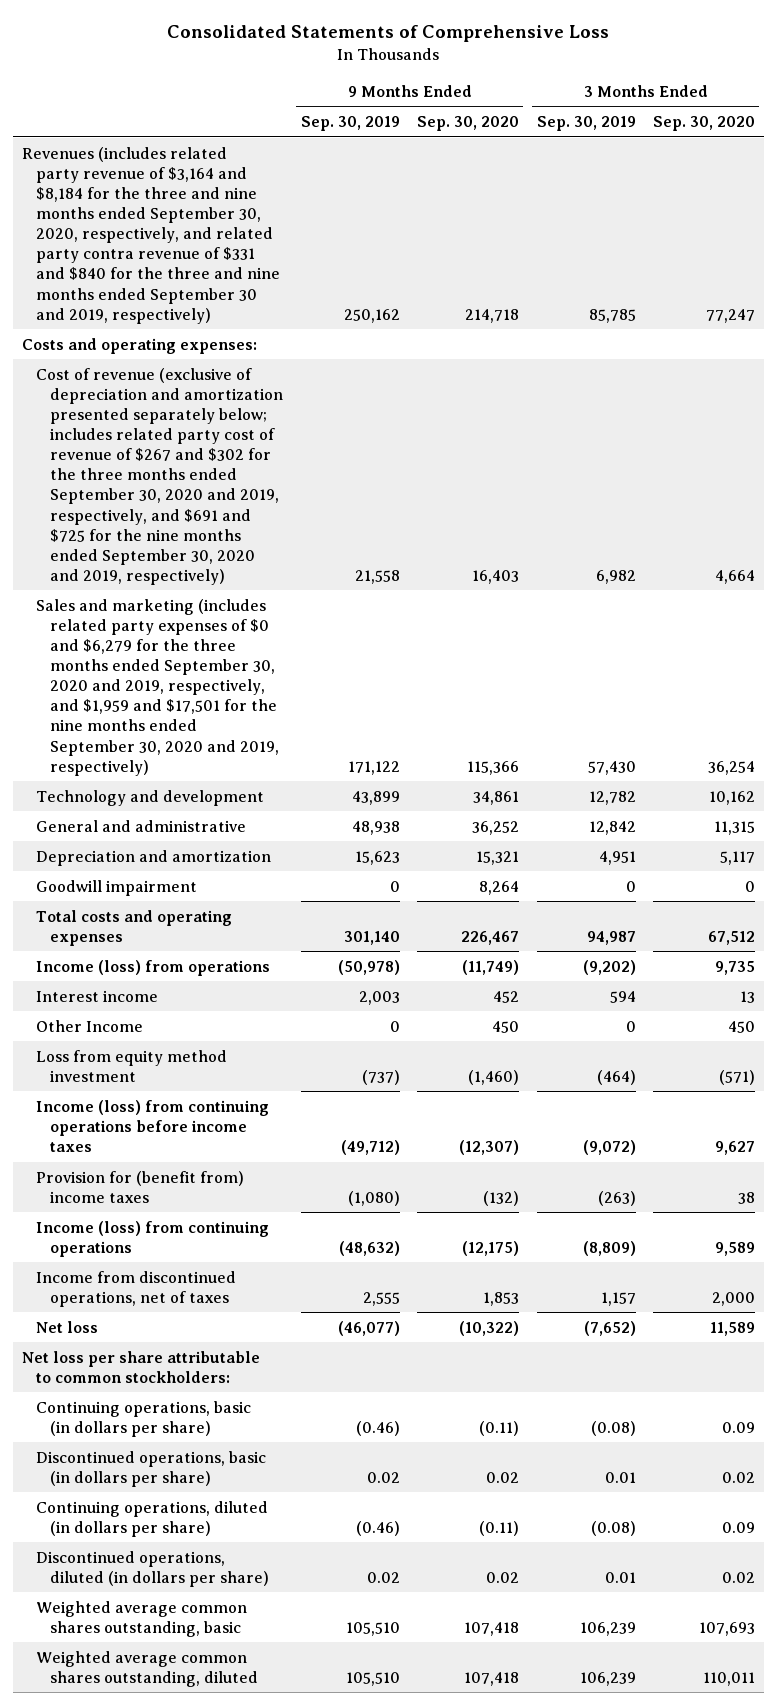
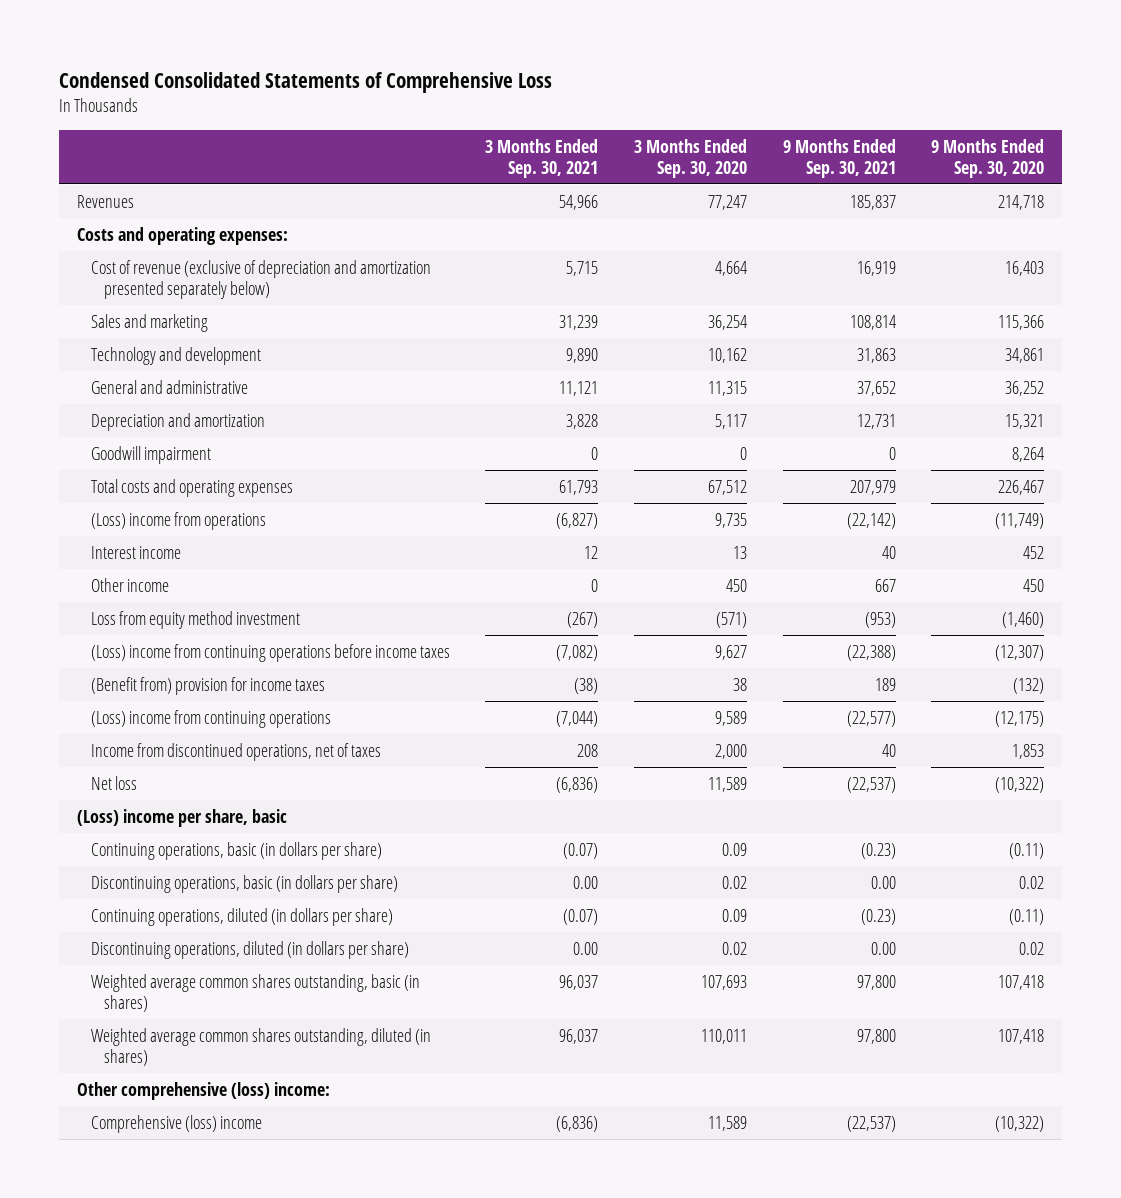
- Consolidated Statements of Comprehensive Loss
+ Condensed Consolidated Statements of Comprehensive Loss
- | 9 Months Ended Sep. 30, 2019 | 9 Months Ended Sep. 30, 2020 | 3 Months Ended Sep. 30, 2019 | 3 Months Ended Sep. 30, 2020
+ | 3 Months Ended Sep. 30, 2021 | 3 Months Ended Sep. 30, 2020 | 9 Months Ended Sep. 30, 2021 | 9 Months Ended Sep. 30, 2020
- Revenues (includes related party revenue of $3,164 and $8,184 for the three and nine months ended September 30, 2020, respectively, and related party contra revenue of $331 and $840 for the three and nine months ended September 30 and 2019, respectively) | 250,162 | 214,718 | 85,785 | 77,247
+ Revenues | 54,966 | 77,247 | 185,837 | 214,718
- Cost of revenue (exclusive of depreciation and amortization presented separately below; includes related party cost of revenue of $267 and $302 for the three months ended September 30, 2020 and 2019, respectively, and $691 and $725 for the nine months ended September 30, 2020 and 2019, respectively) | 21,558 | 16,403 | 6,982 | 4,664
- Sales and marketing (includes related party expenses of $0 and $6,279 for the three months ended September 30, 2020 and 2019, respectively, and $1,959 and $17,501 for the nine months ended September 30, 2020 and 2019, respectively) | 171,122 | 115,366 | 57,430 | 36,254
+ Cost of revenue (exclusive of depreciation and amortization presented separately below) | 5,715 | 4,664 | 16,919 | 16,403
+ Sales and marketing | 31,239 | 36,254 | 108,814 | 115,366
- Income (loss) from operations | (50,978) | (11,749) | (9,202) | 9,735
+ (Loss) income from operations | (6,827) | 9,735 | (22,142) | (11,749)
- Other Income | 0 | 450 | 0 | 450
+ Other income | 0 | 450 | 667 | 450
- Income (loss) from continuing operations before income taxes | (49,712) | (12,307) | (9,072) | 9,627
- Provision for (benefit from) income taxes | (1,080) | (132) | (263) | 38
- Income (loss) from continuing operations | (48,632) | (12,175) | (8,809) | 9,589
+ (Loss) income from continuing operations before income taxes | (7,082) | 9,627 | (22,388) | (12,307)
+ (Benefit from) provision for income taxes | (38) | 38 | 189 | (132)
+ (Loss) income from continuing operations | (7,044) | 9,589 | (22,577) | (12,175)
- Net loss per share attributable to common stockholders:
+ (Loss) income per share, basic
- Discontinued operations, basic (in dollars per share) | 0.02 | 0.02 | 0.01 | 0.02
+ Discontinuing operations, basic (in dollars per share) | 0.00 | 0.02 | 0.00 | 0.02
- Discontinued operations, diluted (in dollars per share) | 0.02 | 0.02 | 0.01 | 0.02
- Weighted average common shares outstanding, basic | 105,510 | 107,418 | 106,239 | 107,693
- Weighted average common shares outstanding, diluted | 105,510 | 107,418 | 106,239 | 110,011
+ Discontinuing operations, diluted (in dollars per share) | 0.00 | 0.02 | 0.00 | 0.02
+ Weighted average common shares outstanding, basic (in shares) | 96,037 | 107,693 | 97,800 | 107,418
+ Weighted average common shares outstanding, diluted (in shares) | 96,037 | 110,011 | 97,800 | 107,418
+ Other comprehensive (loss) income:
+ Comprehensive (loss) income | (6,836) | 11,589 | (22,537) | (10,322)

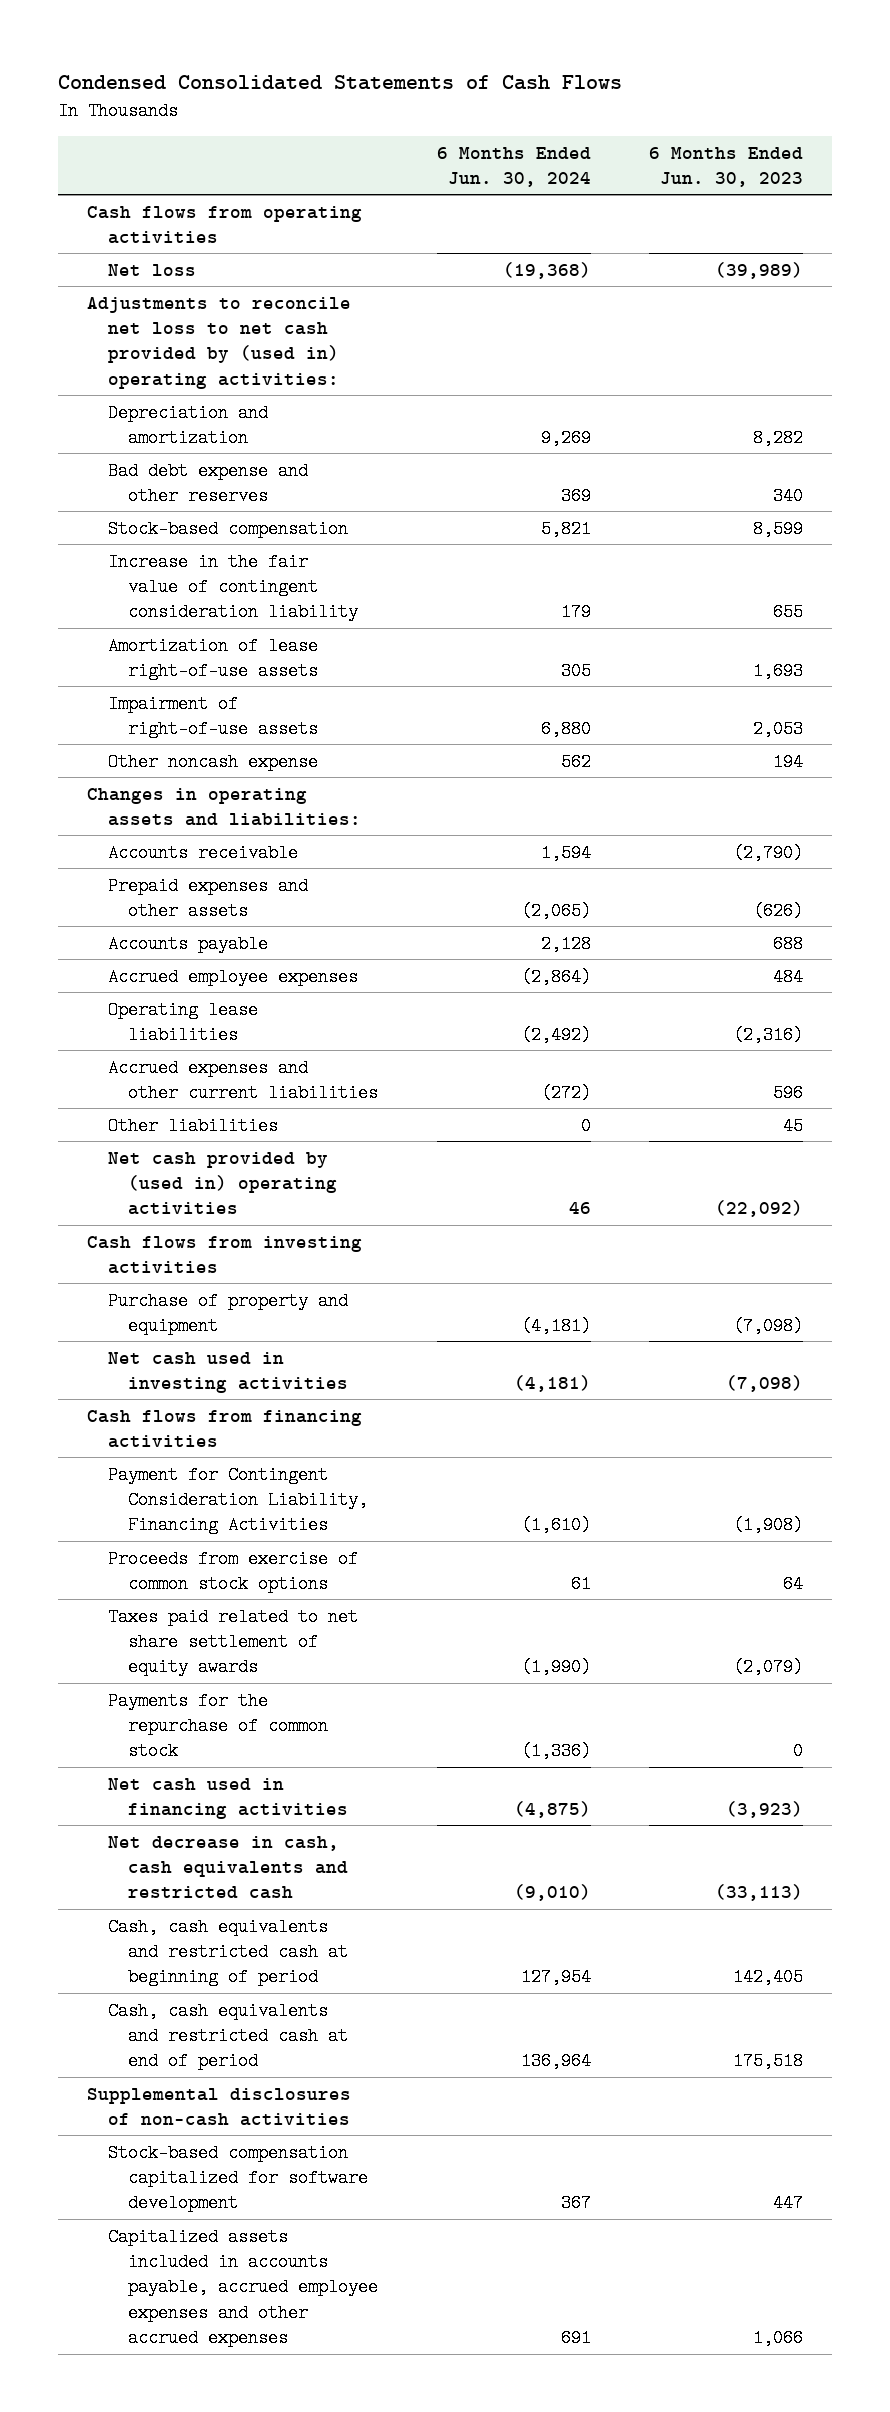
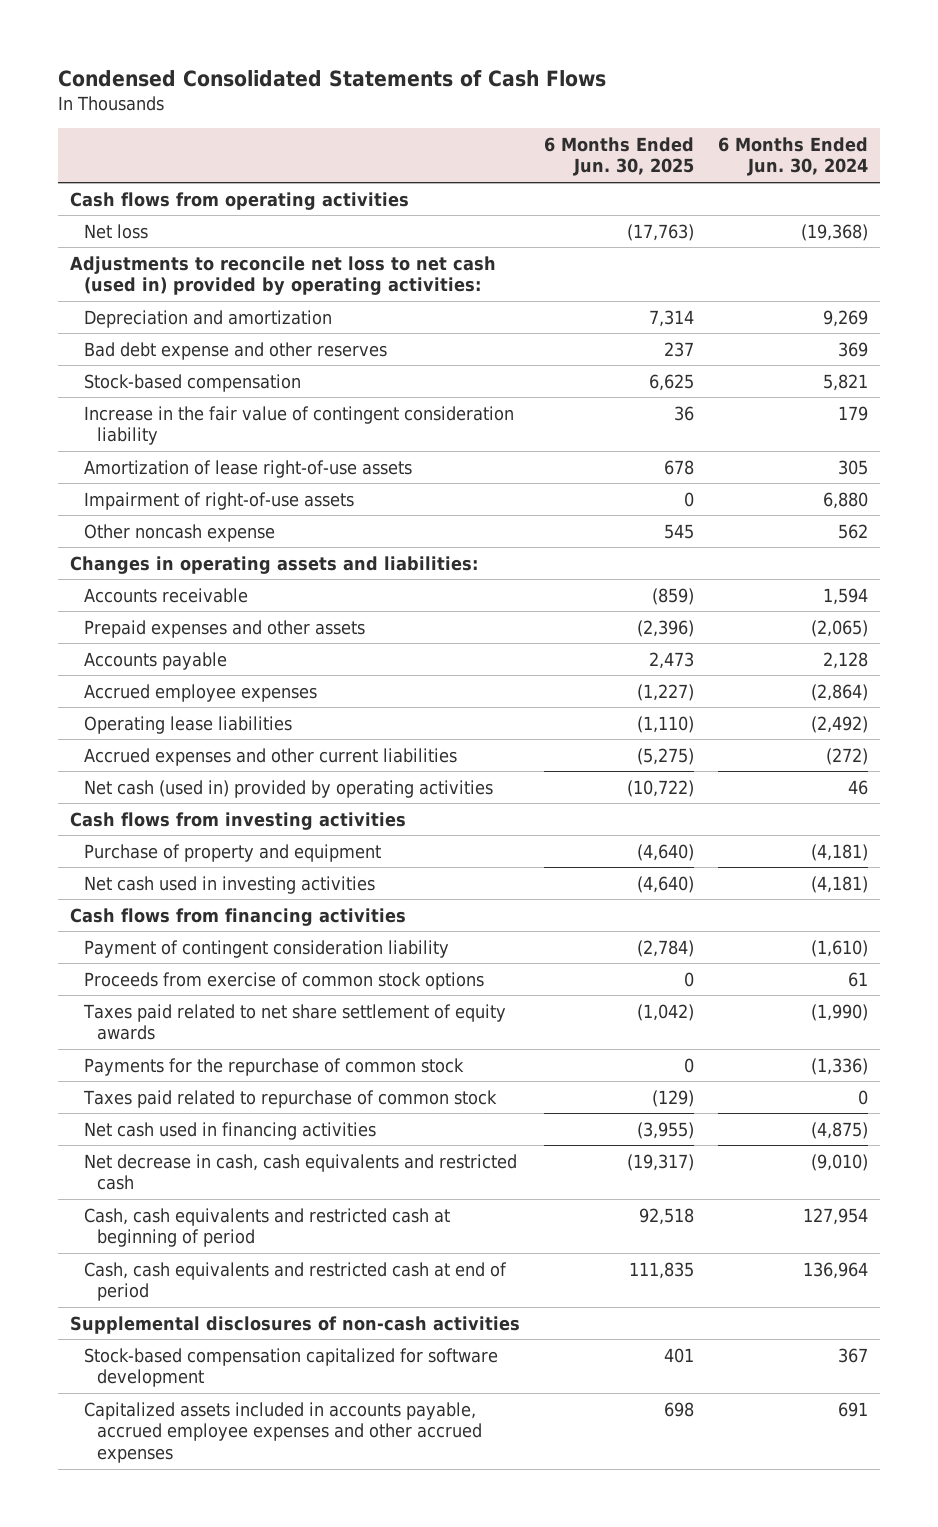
- | 6 Months Ended Jun. 30, 2024 | 6 Months Ended Jun. 30, 2023
+ | 6 Months Ended Jun. 30, 2025 | 6 Months Ended Jun. 30, 2024
- Adjustments to reconcile net loss to net cash provided by (used in) operating activities:
+ Adjustments to reconcile net loss to net cash (used in) provided by operating activities:
- Other liabilities | 0 | 45
- Net cash provided by (used in) operating activities | 46 | (22,092)
+ Net cash (used in) provided by operating activities | (10,722) | 46
- Payment for Contingent Consideration Liability, Financing Activities | (1,610) | (1,908)
+ Payment of contingent consideration liability | (2,784) | (1,610)
+ Taxes paid related to repurchase of common stock | (129) | 0

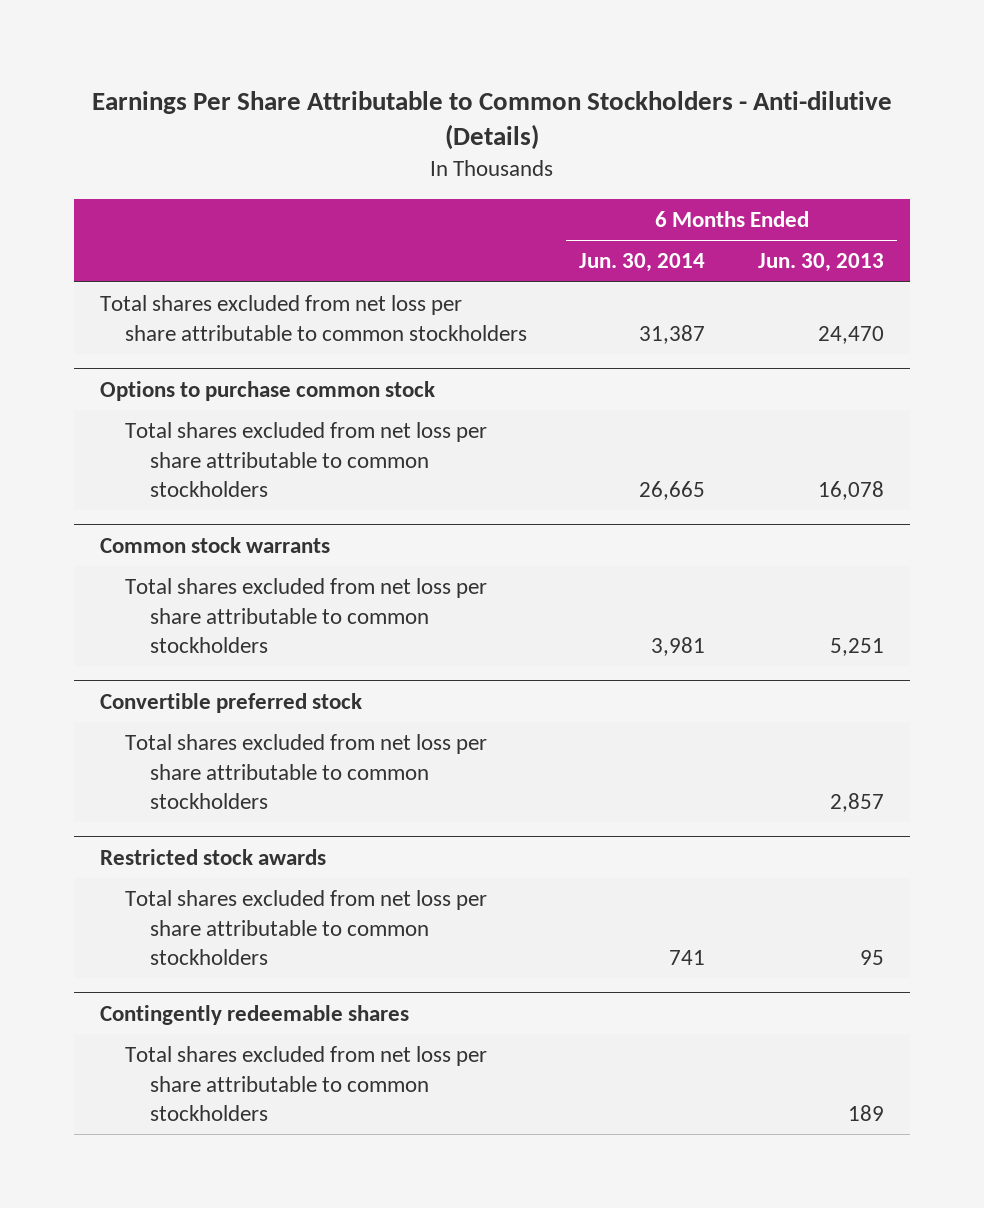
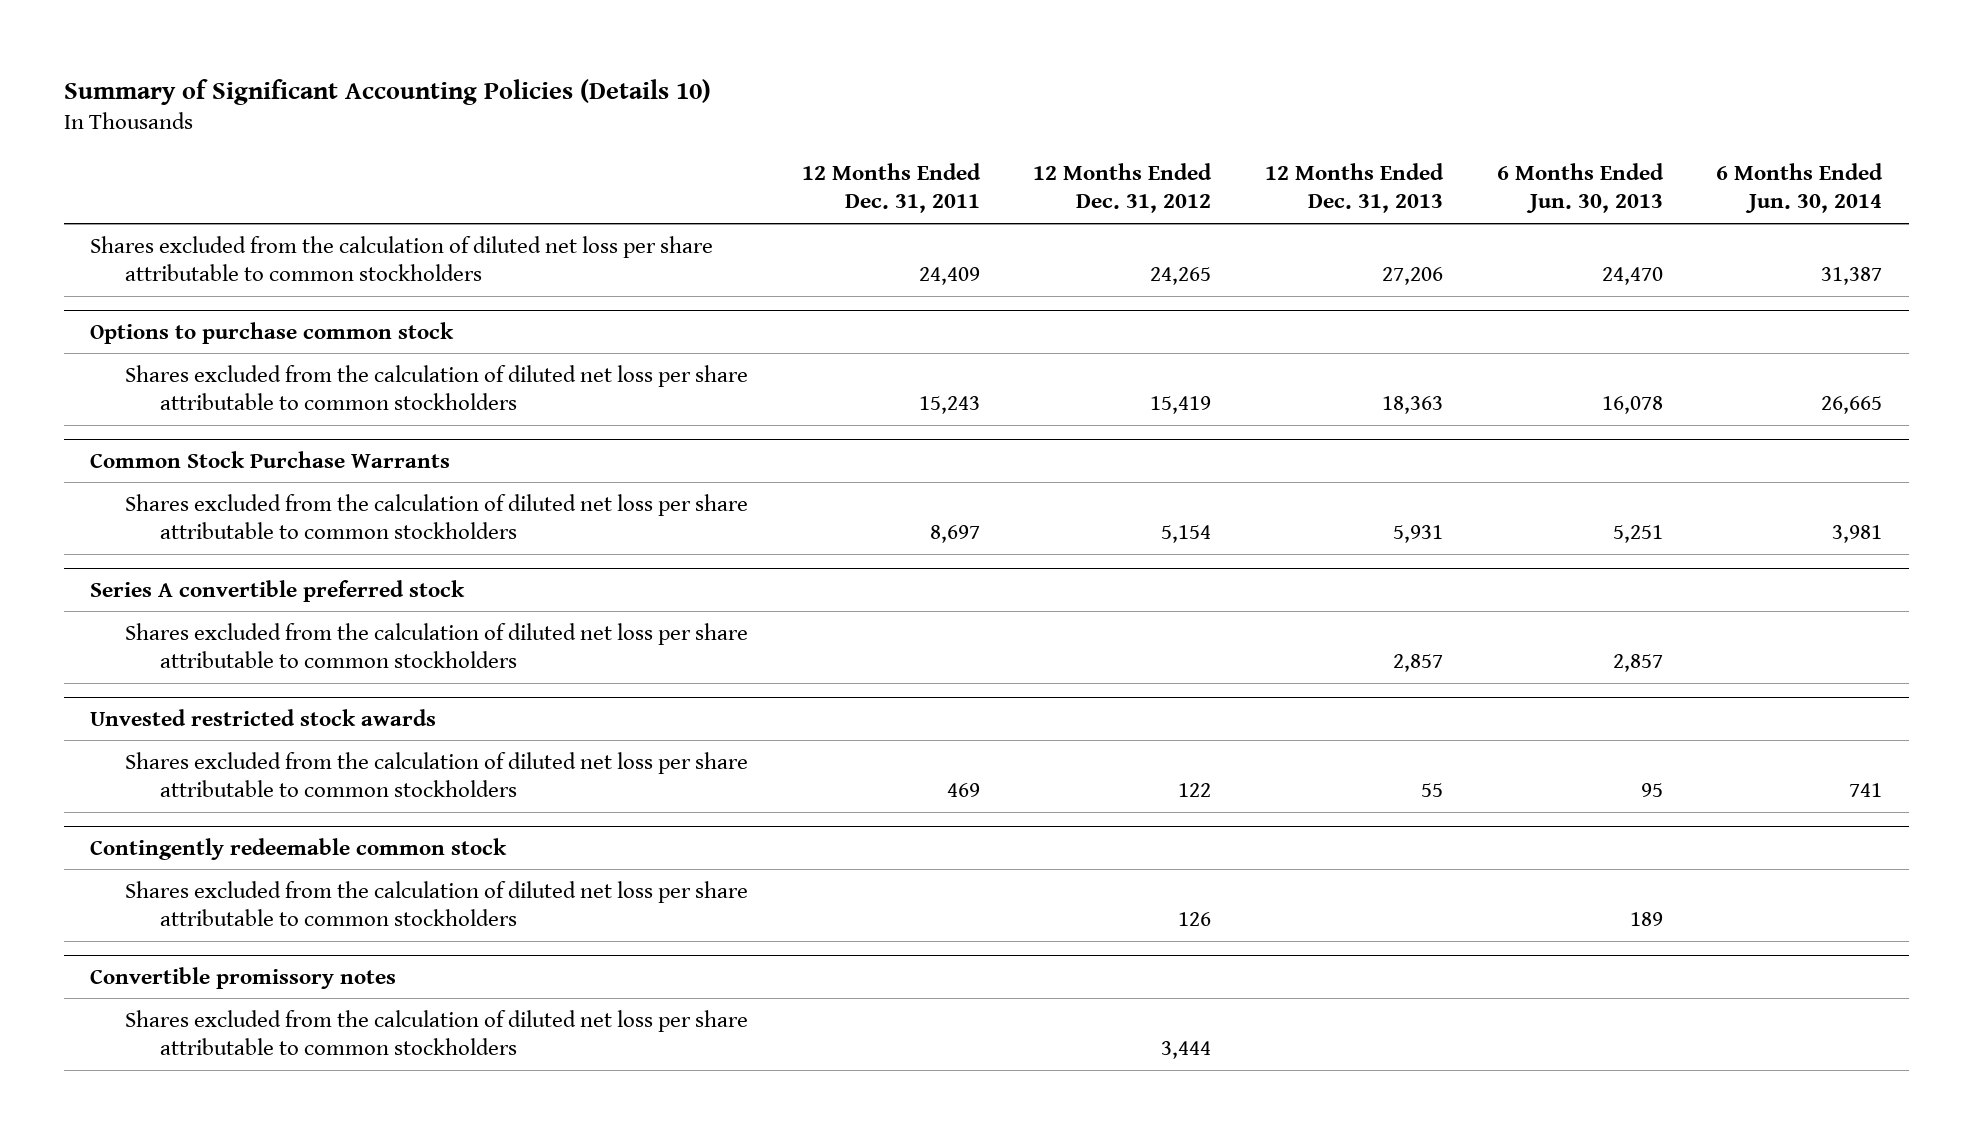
- Earnings Per Share Attributable to Common Stockholders - Anti-dilutive (Details)
+ Summary of Significant Accounting Policies (Details 10)
- | 6 Months Ended Jun. 30, 2014 | 6 Months Ended Jun. 30, 2013
+ | 12 Months Ended Dec. 31, 2011 | 12 Months Ended Dec. 31, 2012 | 12 Months Ended Dec. 31, 2013 | 6 Months Ended Jun. 30, 2013 | 6 Months Ended Jun. 30, 2014
- Total shares excluded from net loss per share attributable to common stockholders | 31,387 | 24,470
+ Shares excluded from the calculation of diluted net loss per share attributable to common stockholders | 24,409 | 24,265 | 27,206 | 24,470 | 31,387
@ Options to purchase common stock
- Total shares excluded from net loss per share attributable to common stockholders | 26,665 | 16,078
- Common stock warrants
- Total shares excluded from net loss per share attributable to common stockholders | 3,981 | 5,251
- Convertible preferred stock
- Total shares excluded from net loss per share attributable to common stockholders | | 2,857
- Restricted stock awards
- Total shares excluded from net loss per share attributable to common stockholders | 741 | 95
- Contingently redeemable shares
- Total shares excluded from net loss per share attributable to common stockholders | | 189
@ Options to purchase common stock
+ Shares excluded from the calculation of diluted net loss per share attributable to common stockholders | 15,243 | 15,419 | 18,363 | 16,078 | 26,665
+ Common Stock Purchase Warrants
+ Shares excluded from the calculation of diluted net loss per share attributable to common stockholders | 8,697 | 5,154 | 5,931 | 5,251 | 3,981
+ Series A convertible preferred stock
+ Shares excluded from the calculation of diluted net loss per share attributable to common stockholders | | | 2,857 | 2,857 |
+ Unvested restricted stock awards
+ Shares excluded from the calculation of diluted net loss per share attributable to common stockholders | 469 | 122 | 55 | 95 | 741
+ Contingently redeemable common stock
+ Shares excluded from the calculation of diluted net loss per share attributable to common stockholders | | 126 | | 189 |
+ Convertible promissory notes
+ Shares excluded from the calculation of diluted net loss per share attributable to common stockholders | | 3,444 | | |

